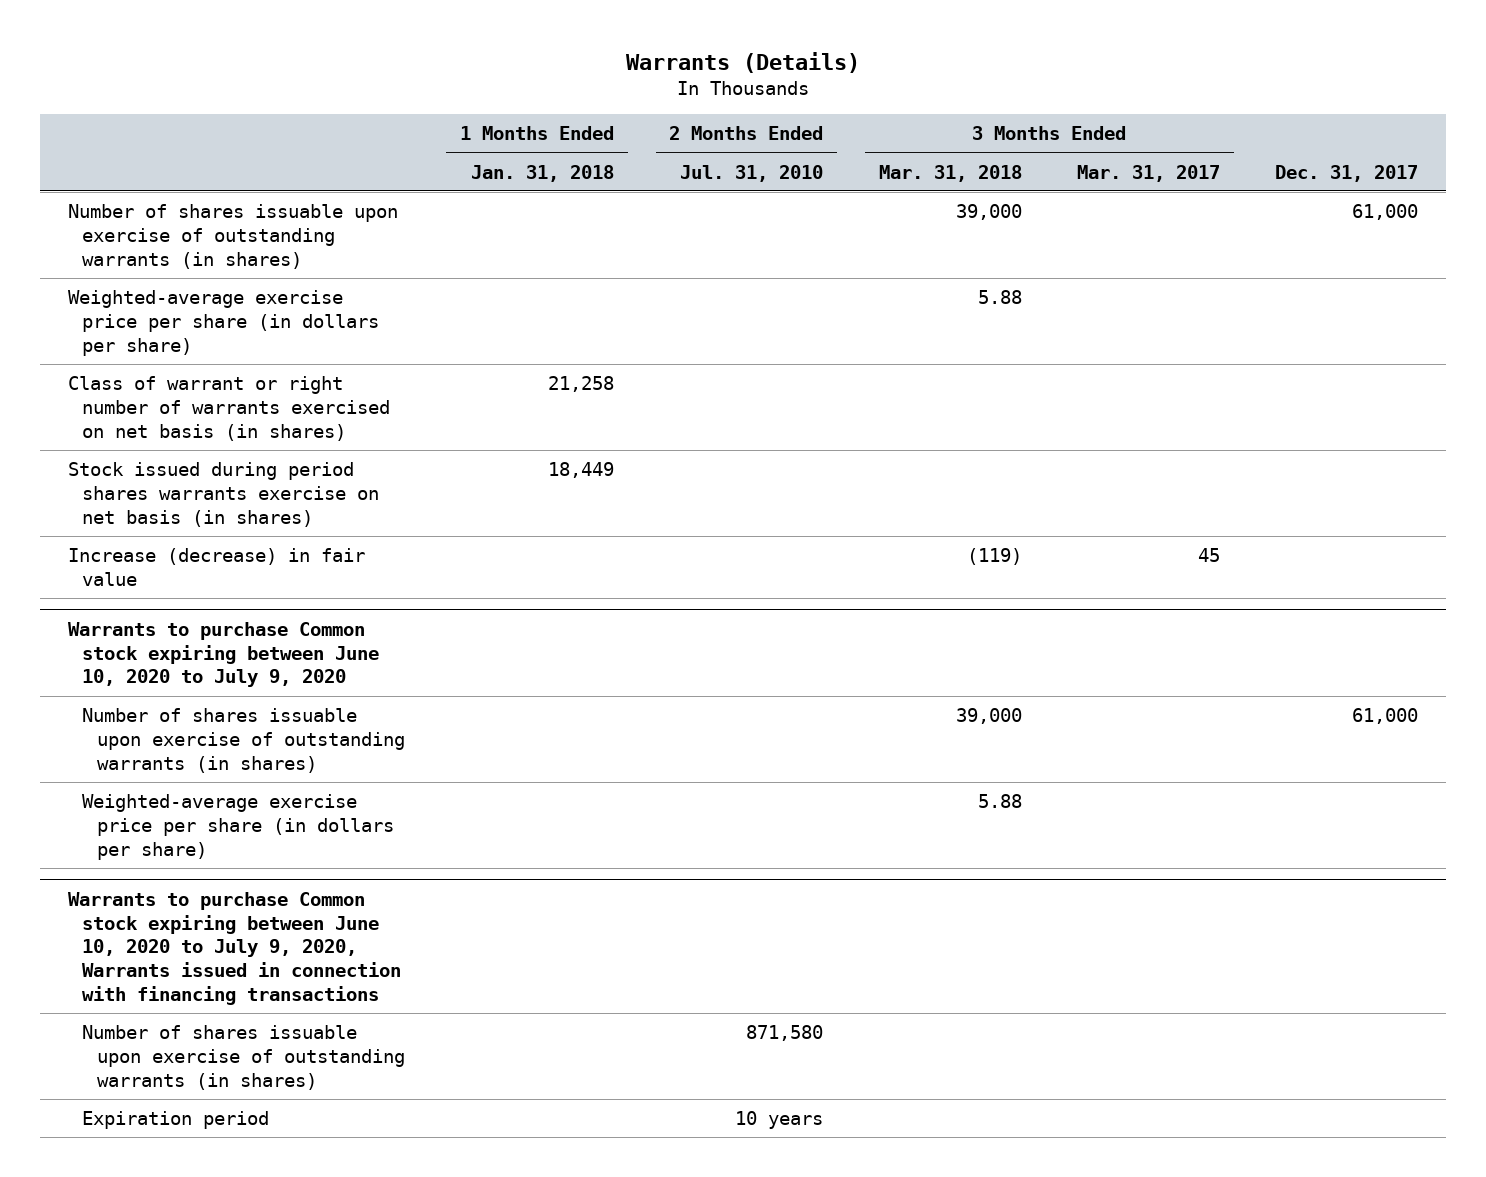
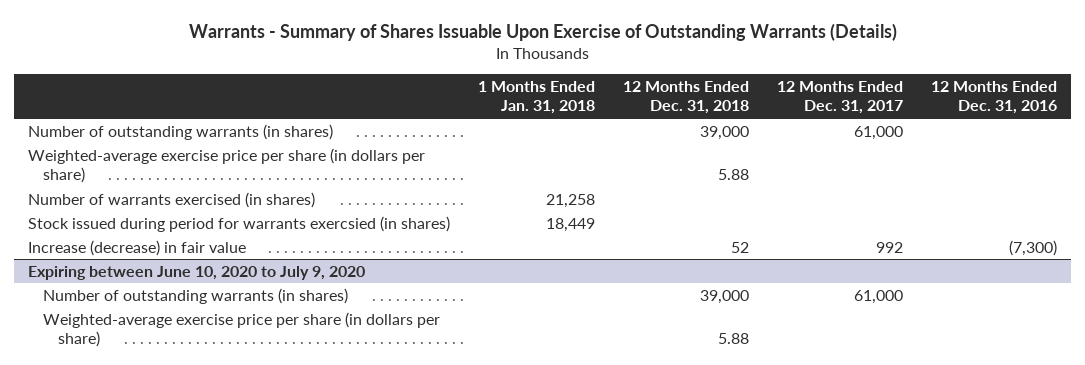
- Warrants (Details)
+ Warrants - Summary of Shares Issuable Upon Exercise of Outstanding Warrants (Details)
- | 1 Months Ended Jan. 31, 2018 | 2 Months Ended Jul. 31, 2010 | 3 Months Ended Mar. 31, 2018 | 3 Months Ended Mar. 31, 2017 | Dec. 31, 2017
+ | 1 Months Ended Jan. 31, 2018 | 12 Months Ended Dec. 31, 2018 | 12 Months Ended Dec. 31, 2017 | 12 Months Ended Dec. 31, 2016
- Number of shares issuable upon exercise of outstanding warrants (in shares) | | | 39,000 | | 61,000
+ Number of outstanding warrants (in shares) | | 39,000 | 61,000 |
- Class of warrant or right number of warrants exercised on net basis (in shares) | 21,258 | | | |
- Stock issued during period shares warrants exercise on net basis (in shares) | 18,449 | | | |
+ Number of warrants exercised (in shares) | 21,258 | | |
+ Stock issued during period for warrants exercsied (in shares) | 18,449 | | |
- Warrants to purchase Common stock expiring between June 10, 2020 to July 9, 2020
- Number of shares issuable upon exercise of outstanding warrants (in shares) | | | 39,000 | | 61,000
+ Expiring between June 10, 2020 to July 9, 2020
+ Number of outstanding warrants (in shares) | | 39,000 | 61,000 |
- Warrants to purchase Common stock expiring between June 10, 2020 to July 9, 2020, Warrants issued in connection with financing transactions
- Number of shares issuable upon exercise of outstanding warrants (in shares) | | 871,580 | | |
- Expiration period | | 10 years | | |

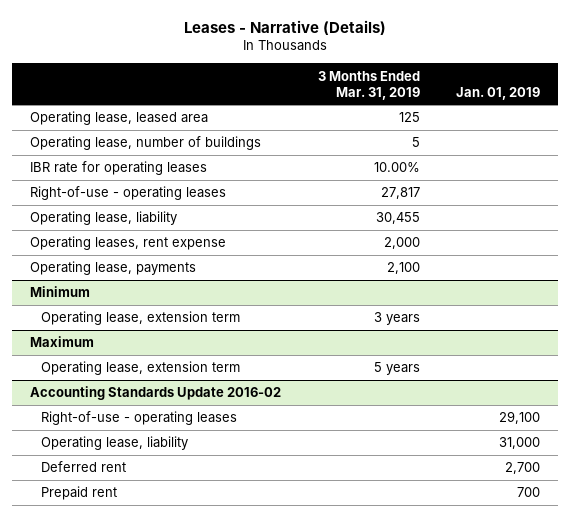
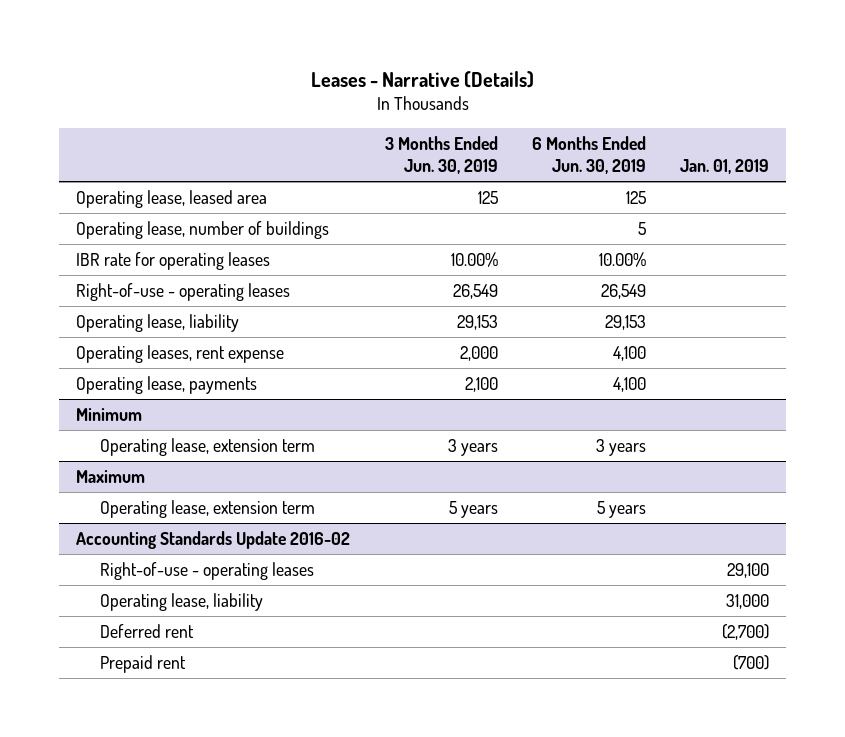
- | 3 Months Ended Mar. 31, 2019 | Jan. 01, 2019
+ | 3 Months Ended Jun. 30, 2019 | 6 Months Ended Jun. 30, 2019 | Jan. 01, 2019
@ Accounting Standards Update 2016-02
- Deferred rent | | 2,700
- Prepaid rent | | 700
+ Deferred rent | | | (2,700)
+ Prepaid rent | | | (700)

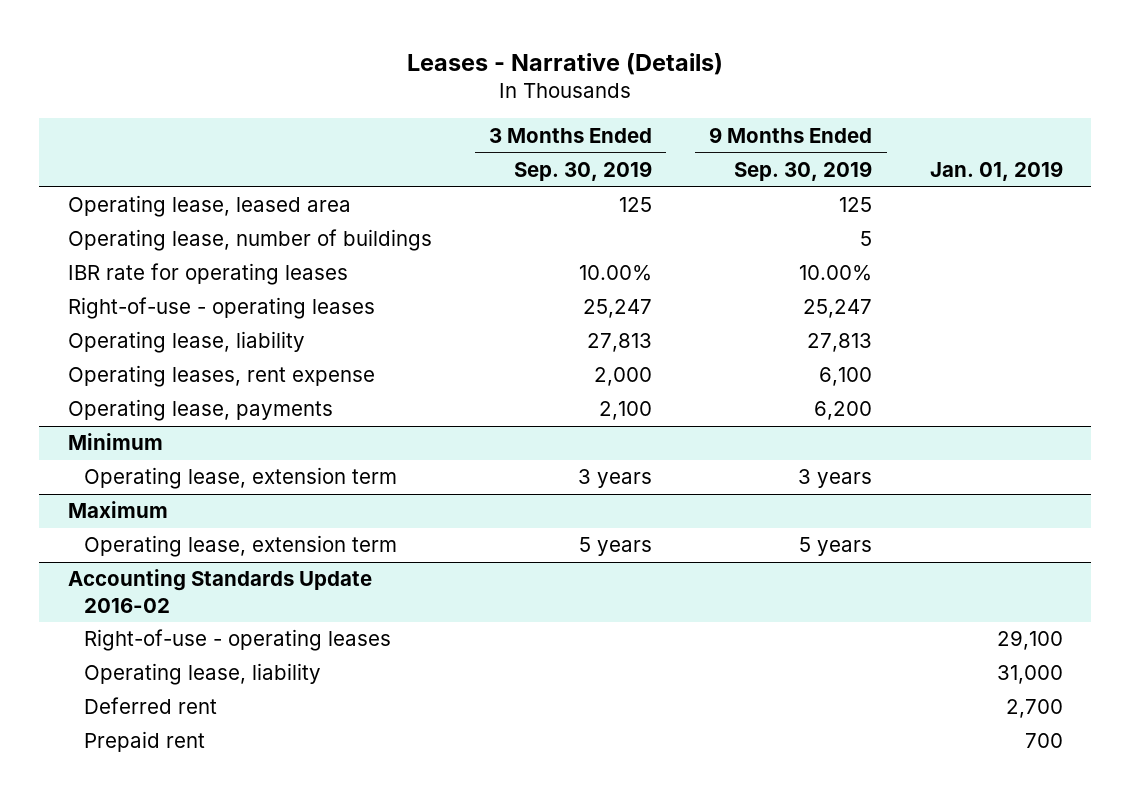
- | 3 Months Ended Jun. 30, 2019 | 6 Months Ended Jun. 30, 2019 | Jan. 01, 2019
+ | 3 Months Ended Sep. 30, 2019 | 9 Months Ended Sep. 30, 2019 | Jan. 01, 2019
@ Accounting Standards Update 2016-02
- Deferred rent | | | (2,700)
- Prepaid rent | | | (700)
+ Deferred rent | | | 2,700
+ Prepaid rent | | | 700

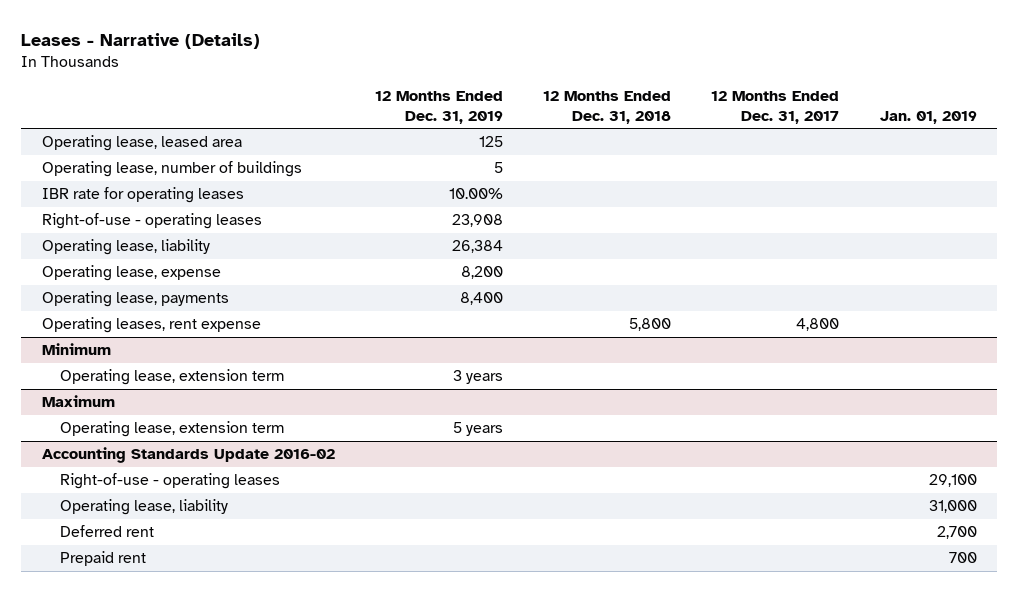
- | 3 Months Ended Sep. 30, 2019 | 9 Months Ended Sep. 30, 2019 | Jan. 01, 2019
+ | 12 Months Ended Dec. 31, 2019 | 12 Months Ended Dec. 31, 2018 | 12 Months Ended Dec. 31, 2017 | Jan. 01, 2019
+ Operating lease, expense | 8,200 | | |
moved down: Operating leases, rent expense | | 5,800 | 4,800 |

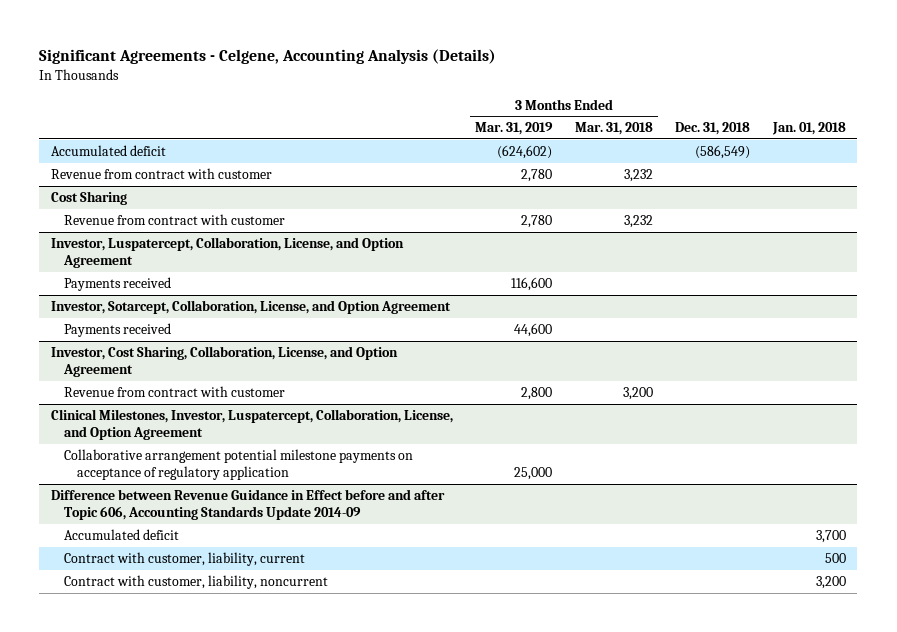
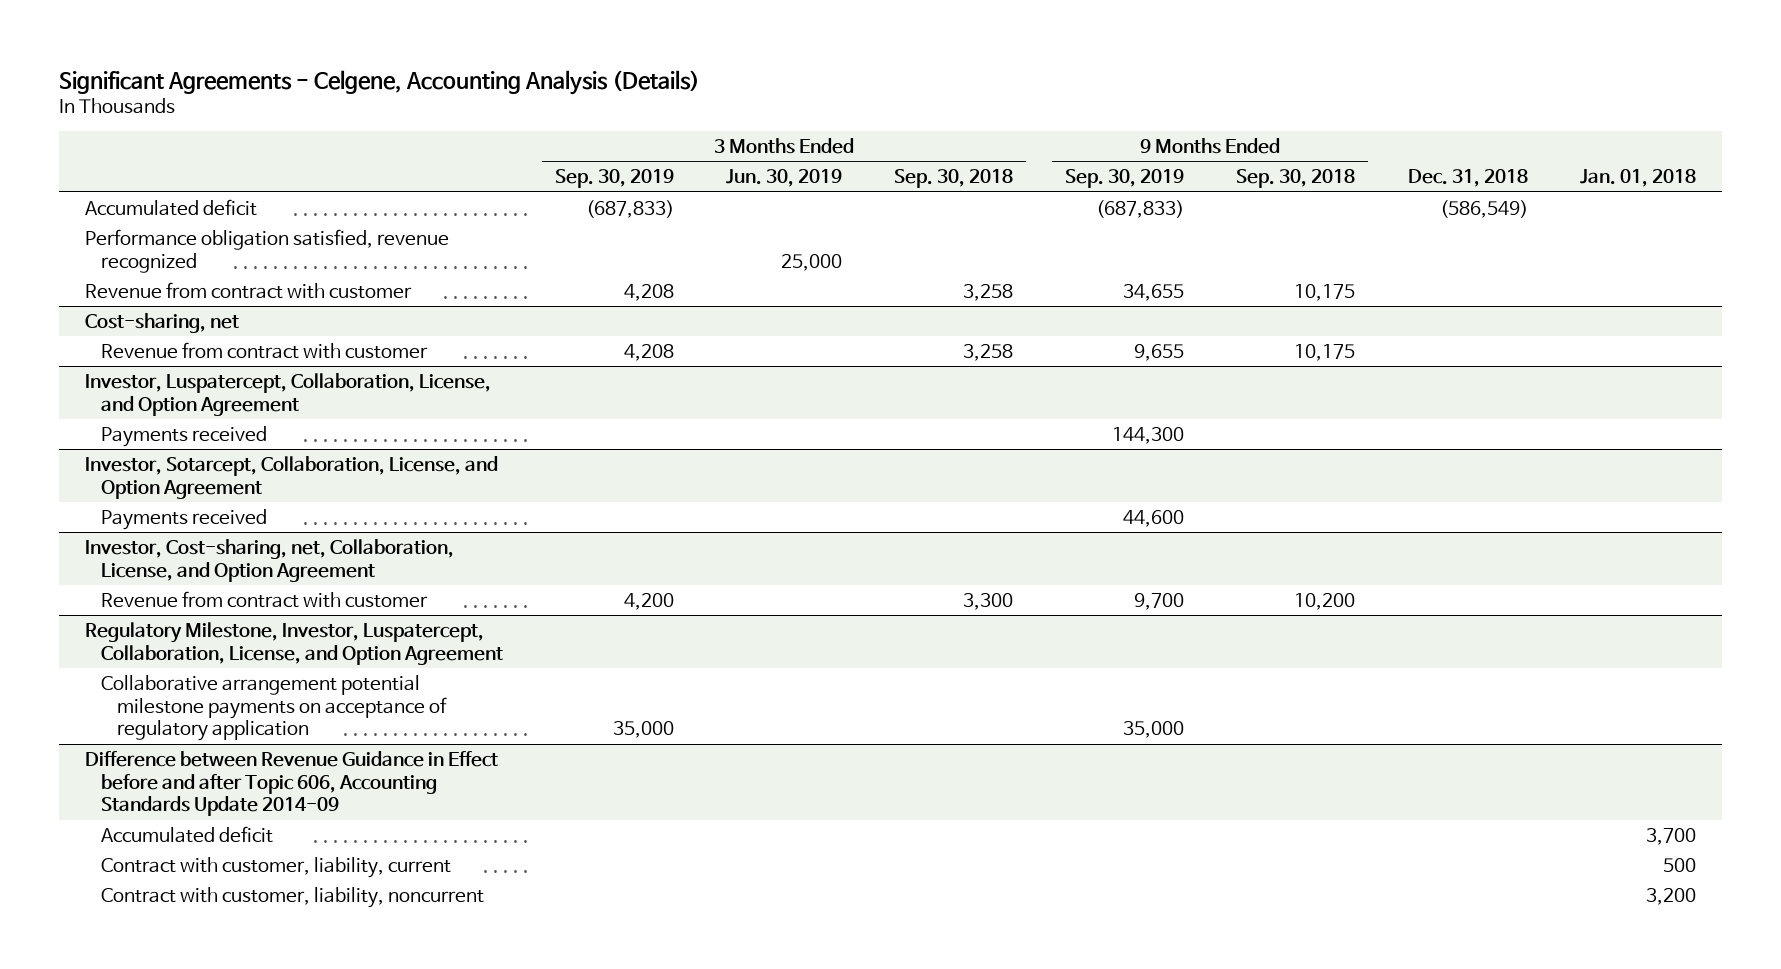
- | 3 Months Ended Mar. 31, 2019 | 3 Months Ended Mar. 31, 2018 | Dec. 31, 2018 | Jan. 01, 2018
+ | 3 Months Ended Sep. 30, 2019 | 3 Months Ended Jun. 30, 2019 | 3 Months Ended Sep. 30, 2018 | 9 Months Ended Sep. 30, 2019 | 9 Months Ended Sep. 30, 2018 | Dec. 31, 2018 | Jan. 01, 2018
+ Performance obligation satisfied, revenue recognized | | 25,000 | | | | |
- Cost Sharing
+ Cost-sharing, net
- Investor, Cost Sharing, Collaboration, License, and Option Agreement
+ Investor, Cost-sharing, net, Collaboration, License, and Option Agreement
- Clinical Milestones, Investor, Luspatercept, Collaboration, License, and Option Agreement
+ Regulatory Milestone, Investor, Luspatercept, Collaboration, License, and Option Agreement

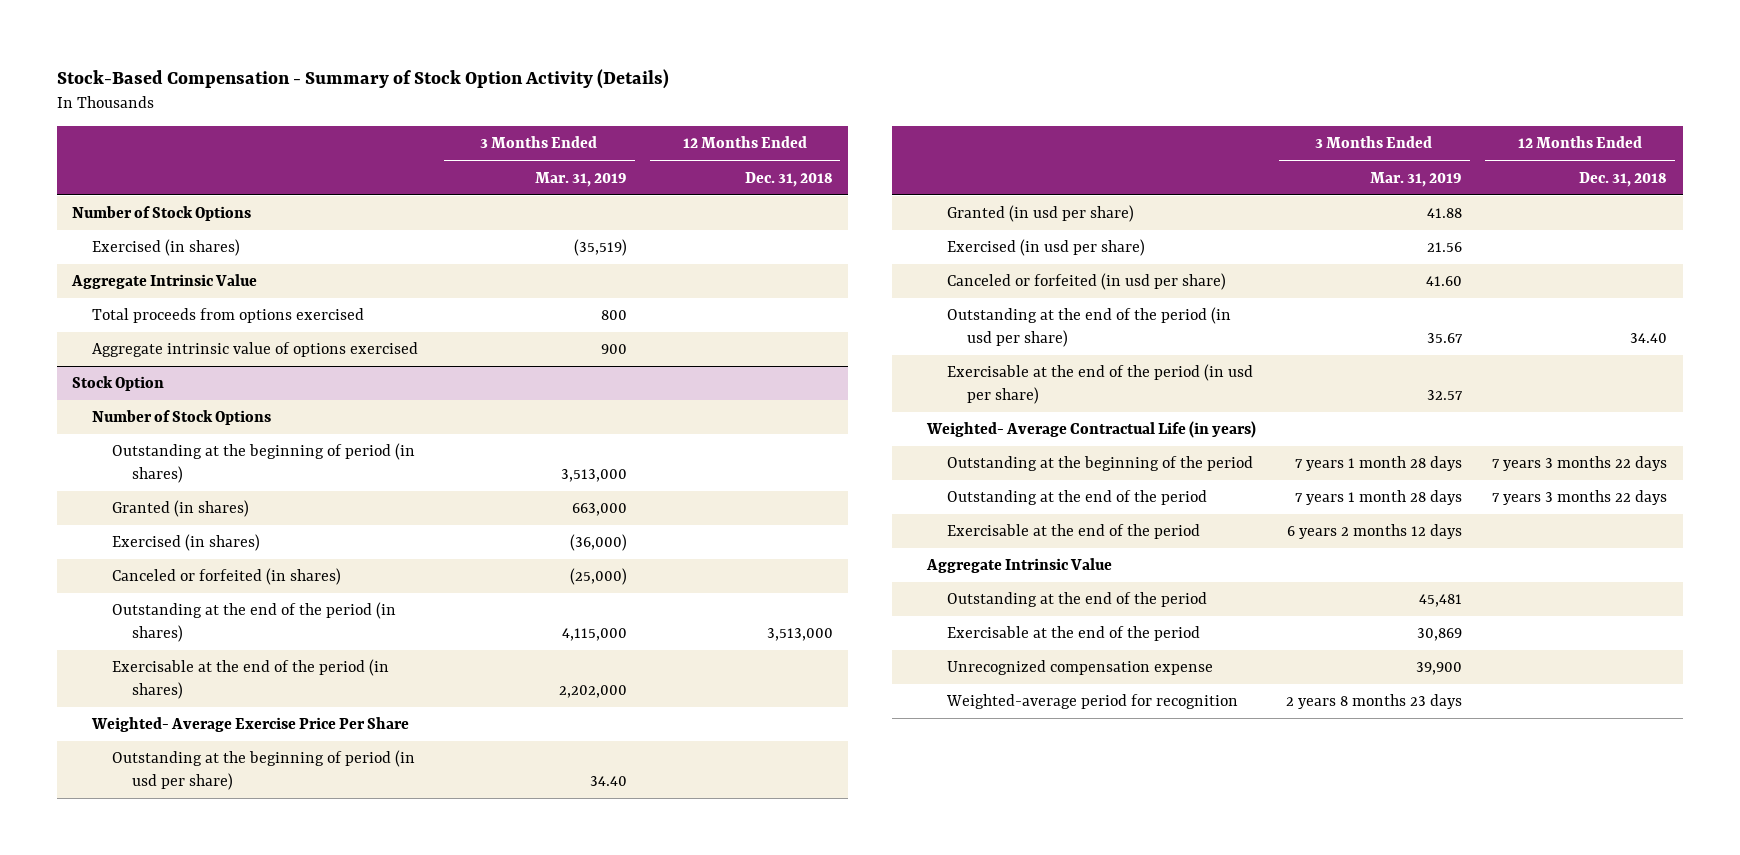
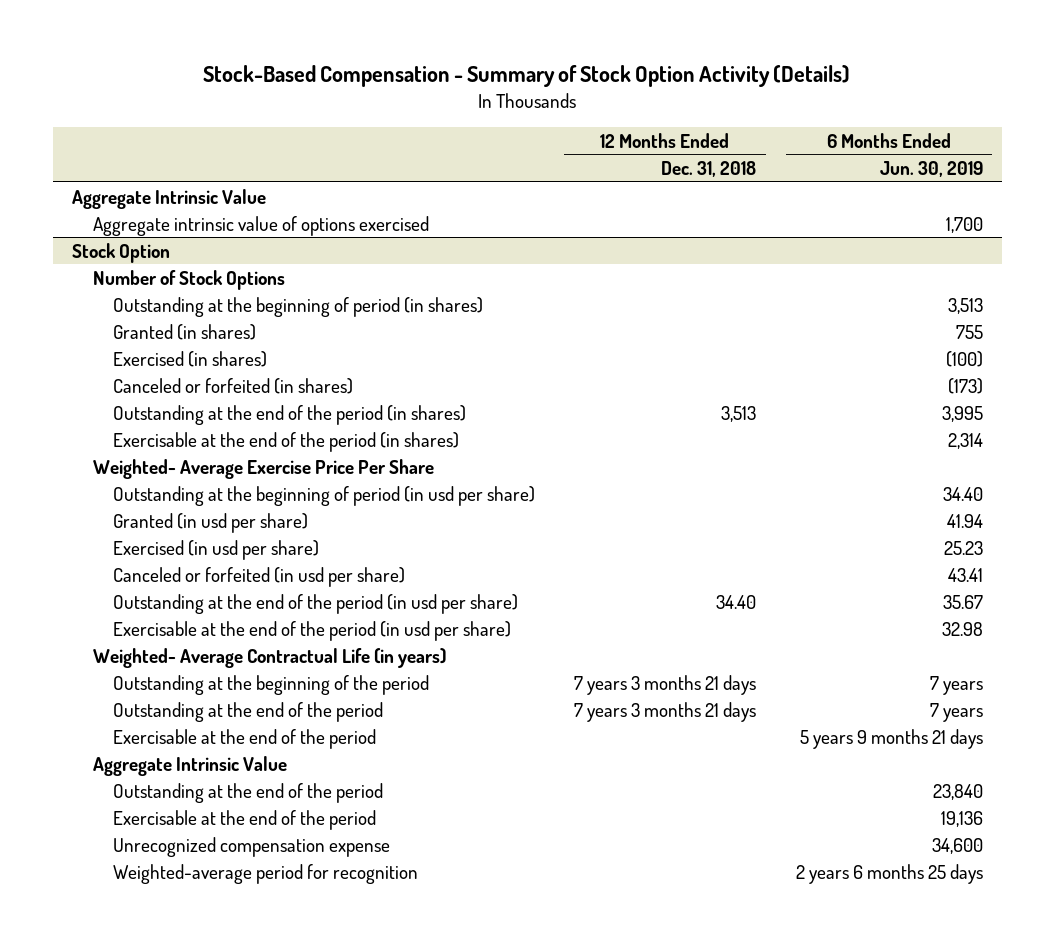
- | 3 Months Ended Mar. 31, 2019 | 12 Months Ended Dec. 31, 2018
+ | 12 Months Ended Dec. 31, 2018 | 6 Months Ended Jun. 30, 2019
- Number of Stock Options
- Exercised (in shares) | (35,519) |
- Total proceeds from options exercised | 800 |
@ Stock Option
- Outstanding at the end of the period (in shares) | 4,115,000 | 3,513,000
+ Outstanding at the end of the period (in shares) | 3,513 | 3,995
- Outstanding at the beginning of the period | 7 years 1 month 28 days | 7 years 3 months 22 days
- Outstanding at the end of the period | 7 years 1 month 28 days | 7 years 3 months 22 days
+ Outstanding at the beginning of the period | 7 years 3 months 21 days | 7 years
+ Outstanding at the end of the period | 7 years 3 months 21 days | 7 years

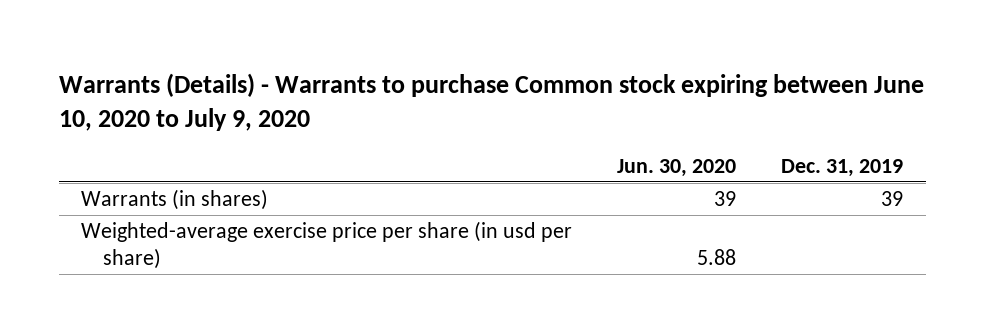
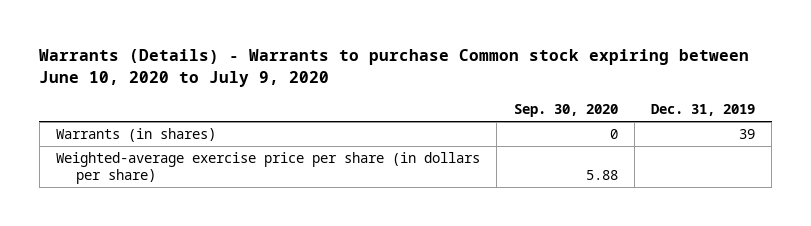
- | Jun. 30, 2020 | Dec. 31, 2019
+ | Sep. 30, 2020 | Dec. 31, 2019
- Weighted-average exercise price per share (in usd per share) | 5.88 |
+ Weighted-average exercise price per share (in dollars per share) | 5.88 |

